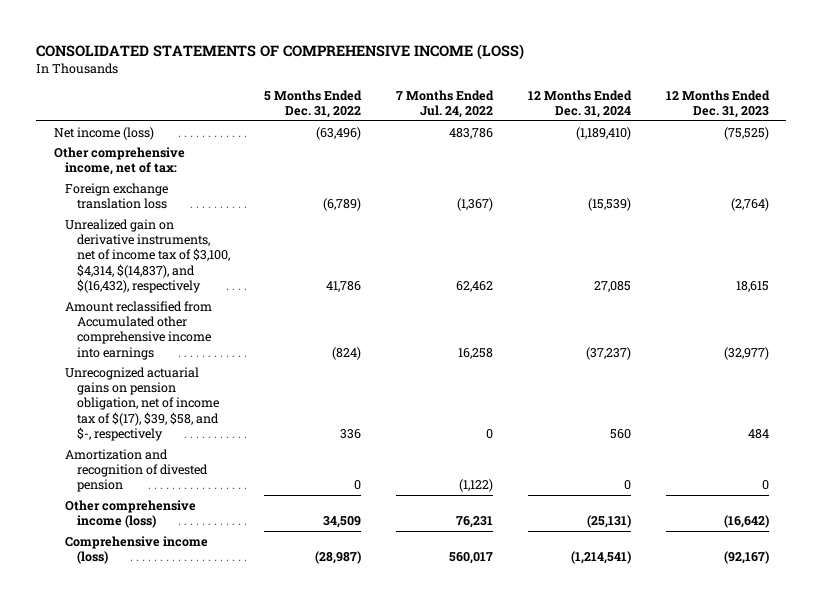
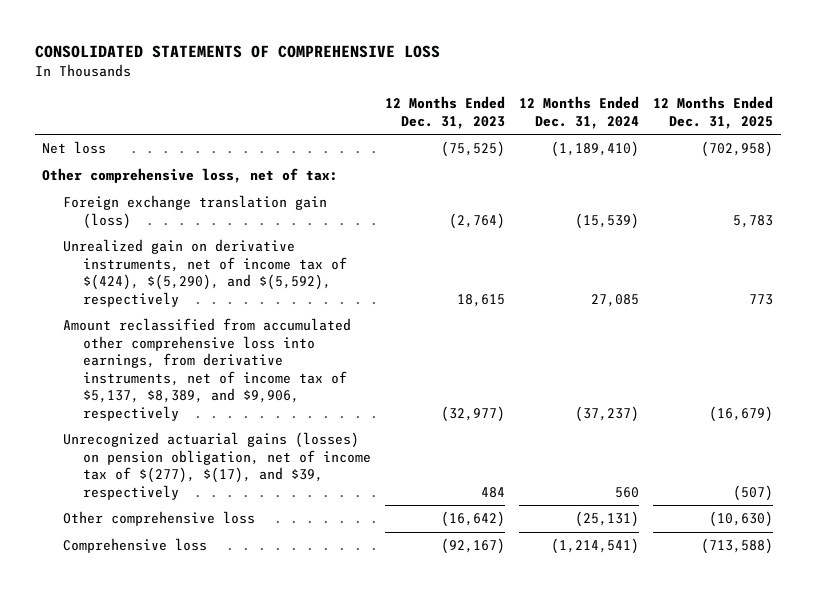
- CONSOLIDATED STATEMENTS OF COMPREHENSIVE INCOME (LOSS)
+ CONSOLIDATED STATEMENTS OF COMPREHENSIVE LOSS
- | 5 Months Ended Dec. 31, 2022 | 7 Months Ended Jul. 24, 2022 | 12 Months Ended Dec. 31, 2024 | 12 Months Ended Dec. 31, 2023
+ | 12 Months Ended Dec. 31, 2023 | 12 Months Ended Dec. 31, 2024 | 12 Months Ended Dec. 31, 2025
- Net income (loss) | (63,496) | 483,786 | (1,189,410) | (75,525)
- Other comprehensive income, net of tax:
- Foreign exchange translation loss | (6,789) | (1,367) | (15,539) | (2,764)
- Unrealized gain on derivative instruments, net of income tax of $3,100, $4,314, $(14,837), and $(16,432), respectively | 41,786 | 62,462 | 27,085 | 18,615
- Amount reclassified from Accumulated other comprehensive income into earnings | (824) | 16,258 | (37,237) | (32,977)
- Unrecognized actuarial gains on pension obligation, net of income tax of $(17), $39, $58, and $-, respectively | 336 | 0 | 560 | 484
- Amortization and recognition of divested pension | 0 | (1,122) | 0 | 0
- Other comprehensive income (loss) | 34,509 | 76,231 | (25,131) | (16,642)
- Comprehensive income (loss) | (28,987) | 560,017 | (1,214,541) | (92,167)
+ Net loss | (75,525) | (1,189,410) | (702,958)
+ Other comprehensive loss, net of tax:
+ Foreign exchange translation gain (loss) | (2,764) | (15,539) | 5,783
+ Unrealized gain on derivative instruments, net of income tax of $(424), $(5,290), and $(5,592), respectively | 18,615 | 27,085 | 773
+ Amount reclassified from accumulated other comprehensive loss into earnings, from derivative instruments, net of income tax of $5,137, $8,389, and $9,906, respectively | (32,977) | (37,237) | (16,679)
+ Unrecognized actuarial gains (losses) on pension obligation, net of income tax of $(277), $(17), and $39, respectively | 484 | 560 | (507)
+ Other comprehensive loss | (16,642) | (25,131) | (10,630)
+ Comprehensive loss | (92,167) | (1,214,541) | (713,588)

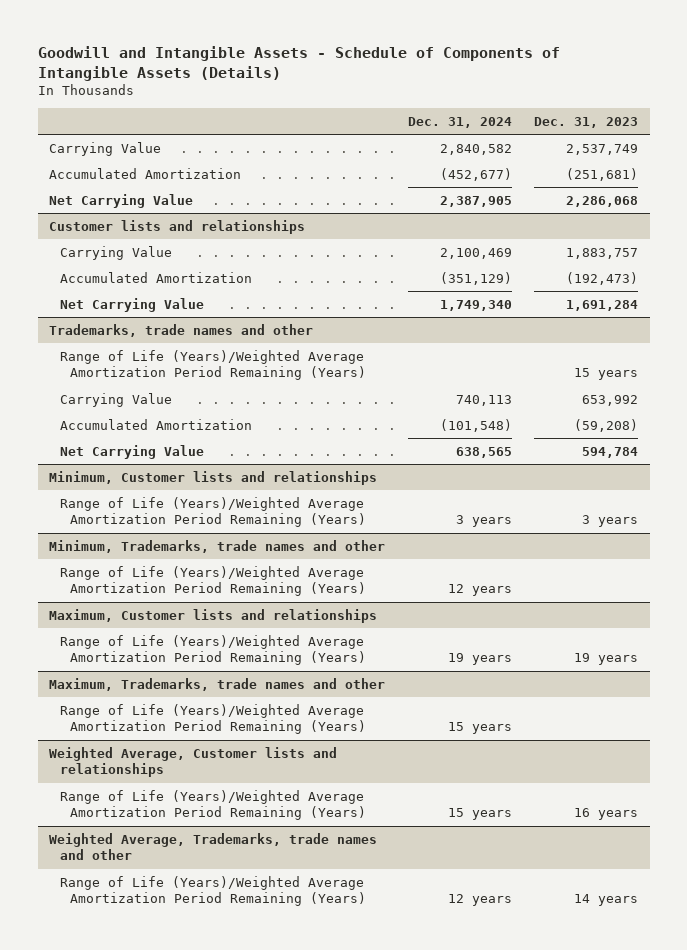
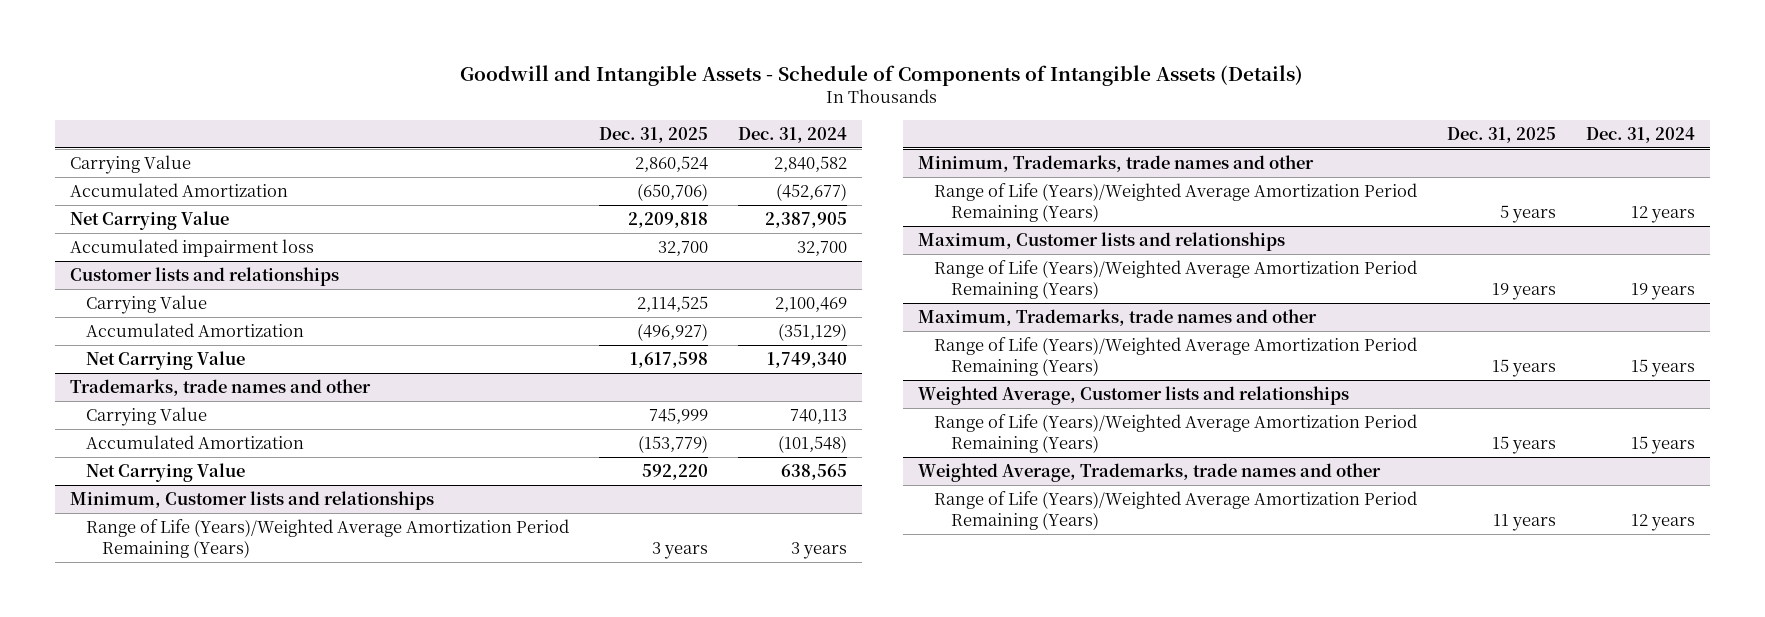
- | Dec. 31, 2024 | Dec. 31, 2023
+ | Dec. 31, 2025 | Dec. 31, 2024
+ Accumulated impairment loss | 32,700 | 32,700
@ Trademarks, trade names and other
- Range of Life (Years)/Weighted Average Amortization Period Remaining (Years) | | 15 years

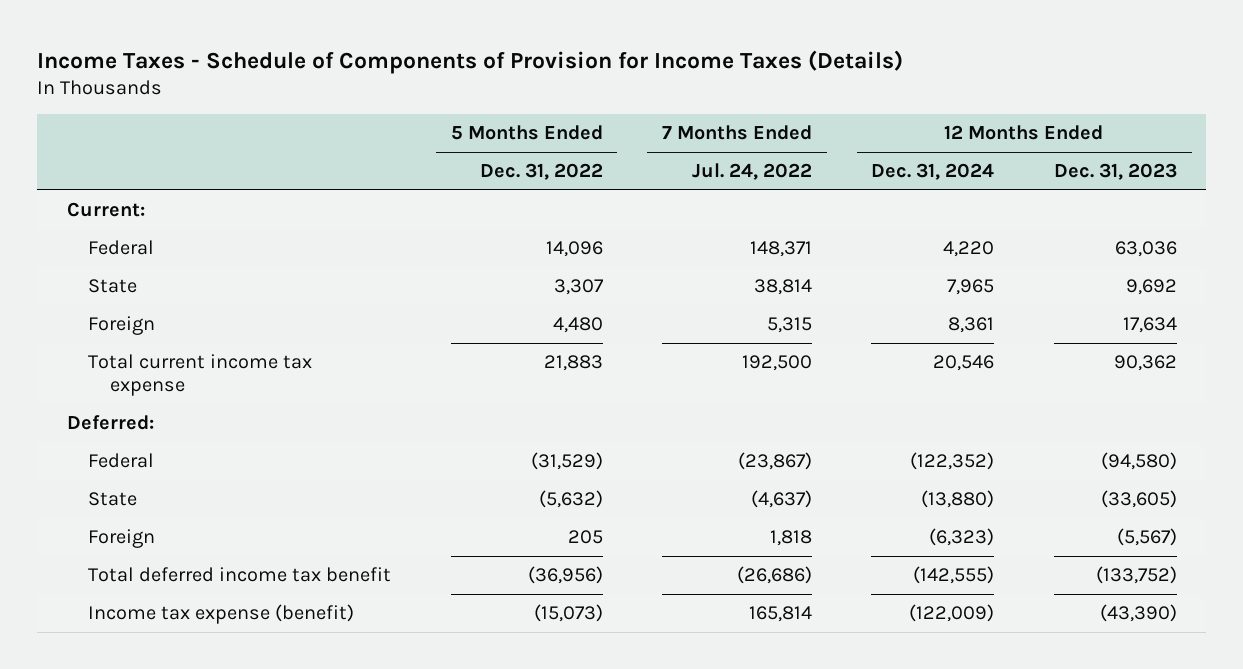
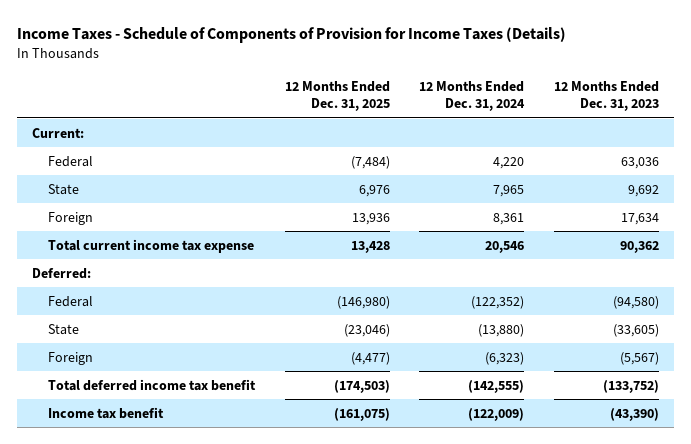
- | 5 Months Ended Dec. 31, 2022 | 7 Months Ended Jul. 24, 2022 | 12 Months Ended Dec. 31, 2024 | 12 Months Ended Dec. 31, 2023
+ | 12 Months Ended Dec. 31, 2025 | 12 Months Ended Dec. 31, 2024 | 12 Months Ended Dec. 31, 2023
- Income tax expense (benefit) | (15,073) | 165,814 | (122,009) | (43,390)
+ Income tax benefit | (161,075) | (122,009) | (43,390)

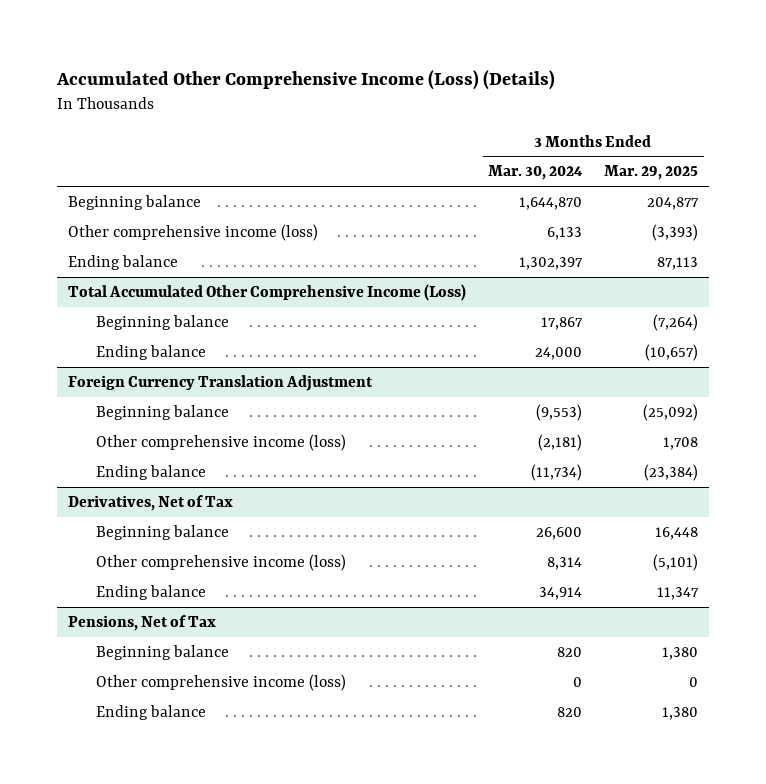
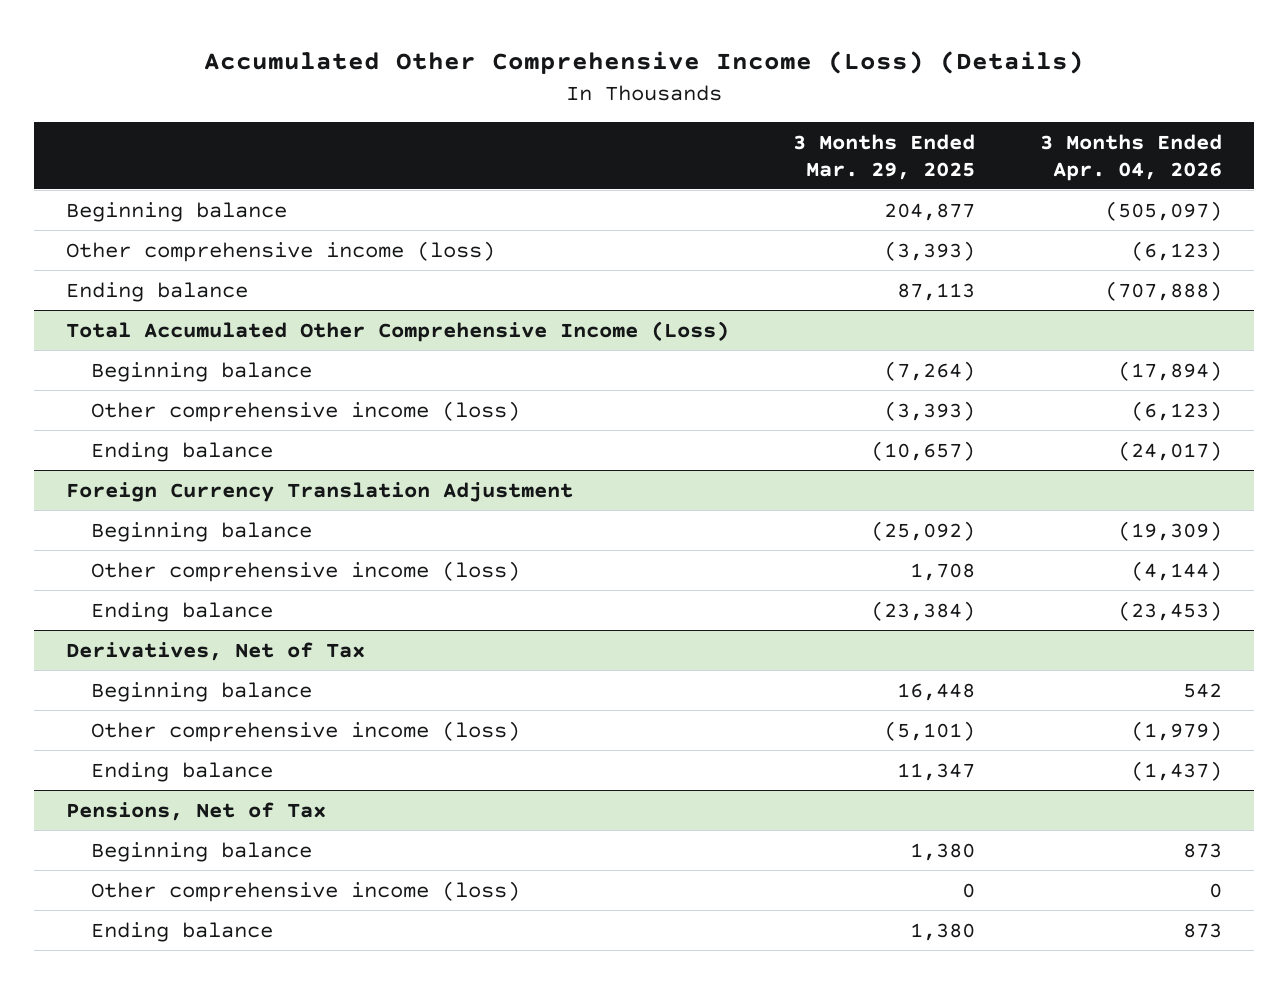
- | 3 Months Ended Mar. 30, 2024 | 3 Months Ended Mar. 29, 2025
+ | 3 Months Ended Mar. 29, 2025 | 3 Months Ended Apr. 04, 2026
@ Total Accumulated Other Comprehensive Income (Loss)
+ Other comprehensive income (loss) | (3,393) | (6,123)

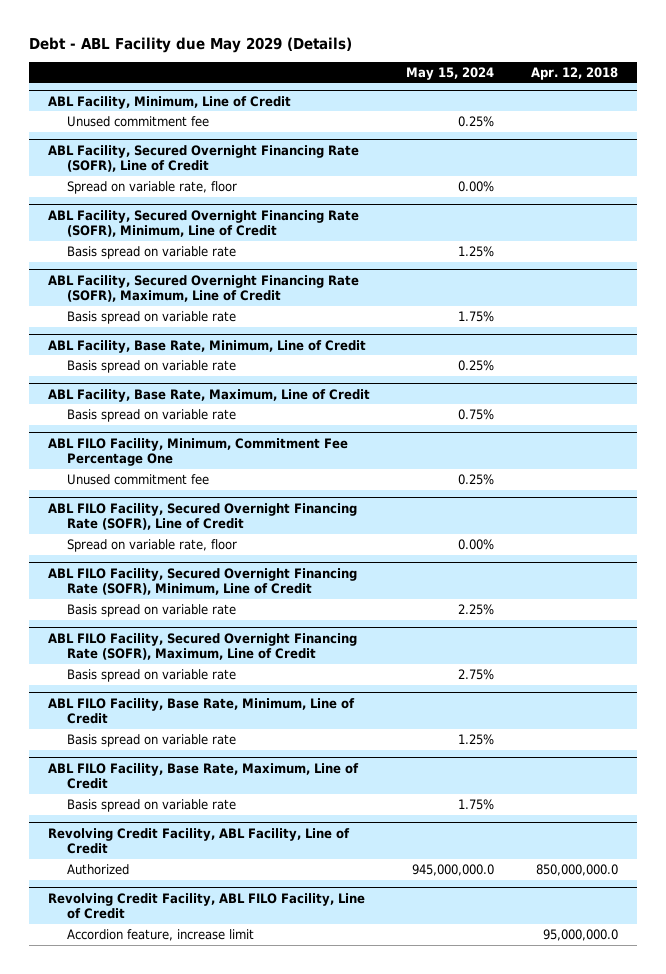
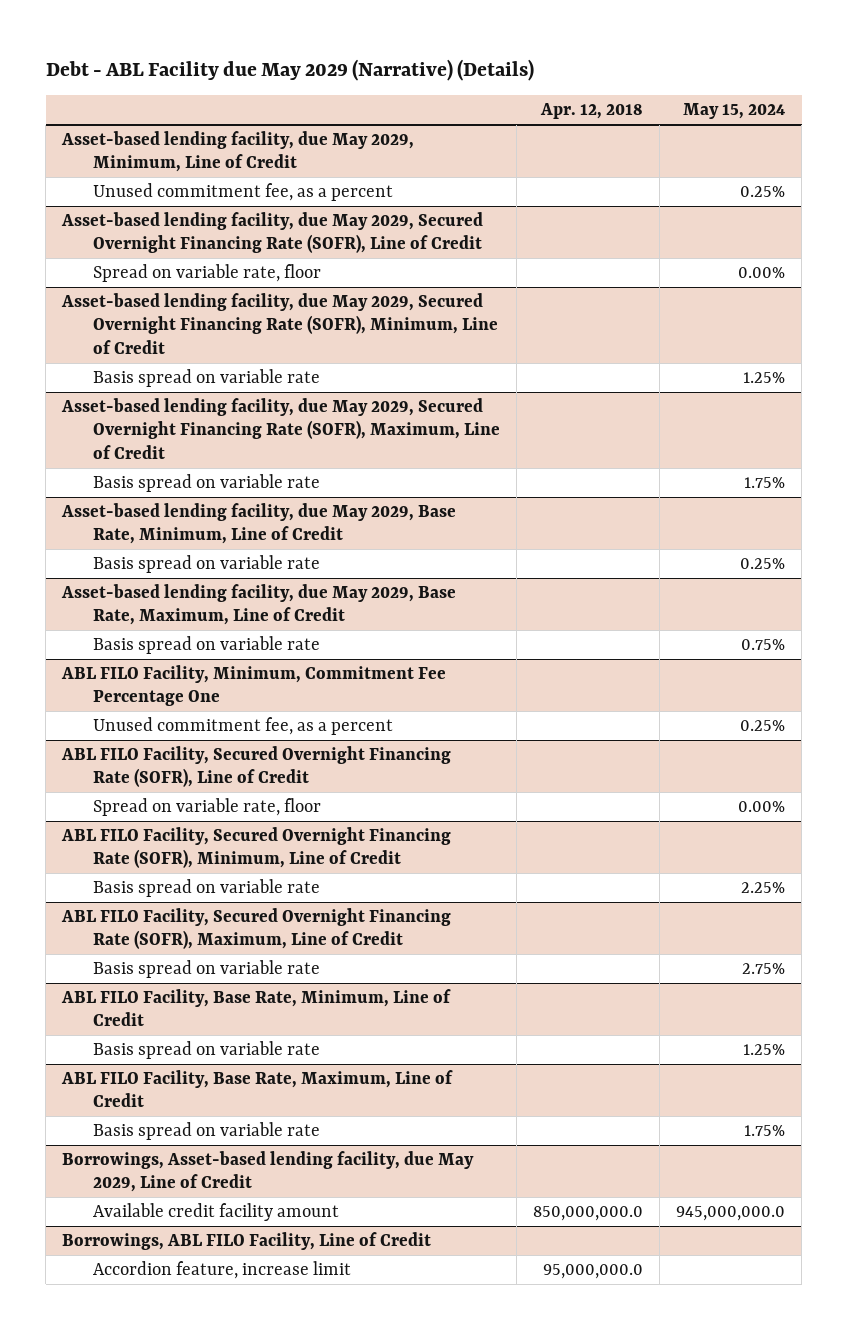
- Debt - ABL Facility due May 2029 (Details)
+ Debt - ABL Facility due May 2029 (Narrative) (Details)
- | May 15, 2024 | Apr. 12, 2018
+ | Apr. 12, 2018 | May 15, 2024
- ABL Facility, Minimum, Line of Credit
- Unused commitment fee | 0.25% |
- ABL Facility, Secured Overnight Financing Rate (SOFR), Line of Credit
+ Asset-based lending facility, due May 2029, Minimum, Line of Credit
+ Unused commitment fee, as a percent | | 0.25%
+ Asset-based lending facility, due May 2029, Secured Overnight Financing Rate (SOFR), Line of Credit
- ABL Facility, Secured Overnight Financing Rate (SOFR), Minimum, Line of Credit
+ Asset-based lending facility, due May 2029, Secured Overnight Financing Rate (SOFR), Minimum, Line of Credit
- ABL Facility, Secured Overnight Financing Rate (SOFR), Maximum, Line of Credit
+ Asset-based lending facility, due May 2029, Secured Overnight Financing Rate (SOFR), Maximum, Line of Credit
- ABL Facility, Base Rate, Minimum, Line of Credit
+ Asset-based lending facility, due May 2029, Base Rate, Minimum, Line of Credit
- ABL Facility, Base Rate, Maximum, Line of Credit
+ Asset-based lending facility, due May 2029, Base Rate, Maximum, Line of Credit
@ ABL FILO Facility, Minimum, Commitment Fee Percentage One
- Unused commitment fee | 0.25% |
+ Unused commitment fee, as a percent | | 0.25%
- Revolving Credit Facility, ABL Facility, Line of Credit
- Authorized | 945,000,000.0 | 850,000,000.0
- Revolving Credit Facility, ABL FILO Facility, Line of Credit
+ Borrowings, Asset-based lending facility, due May 2029, Line of Credit
+ Available credit facility amount | 850,000,000.0 | 945,000,000.0
+ Borrowings, ABL FILO Facility, Line of Credit

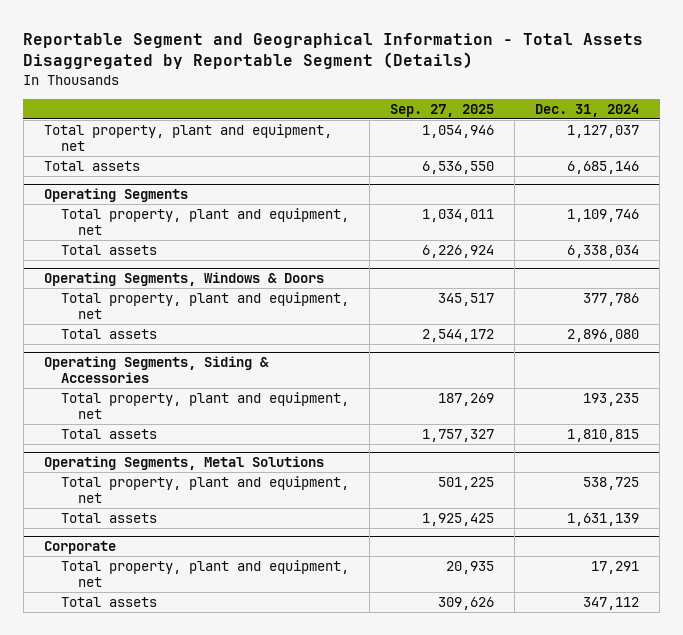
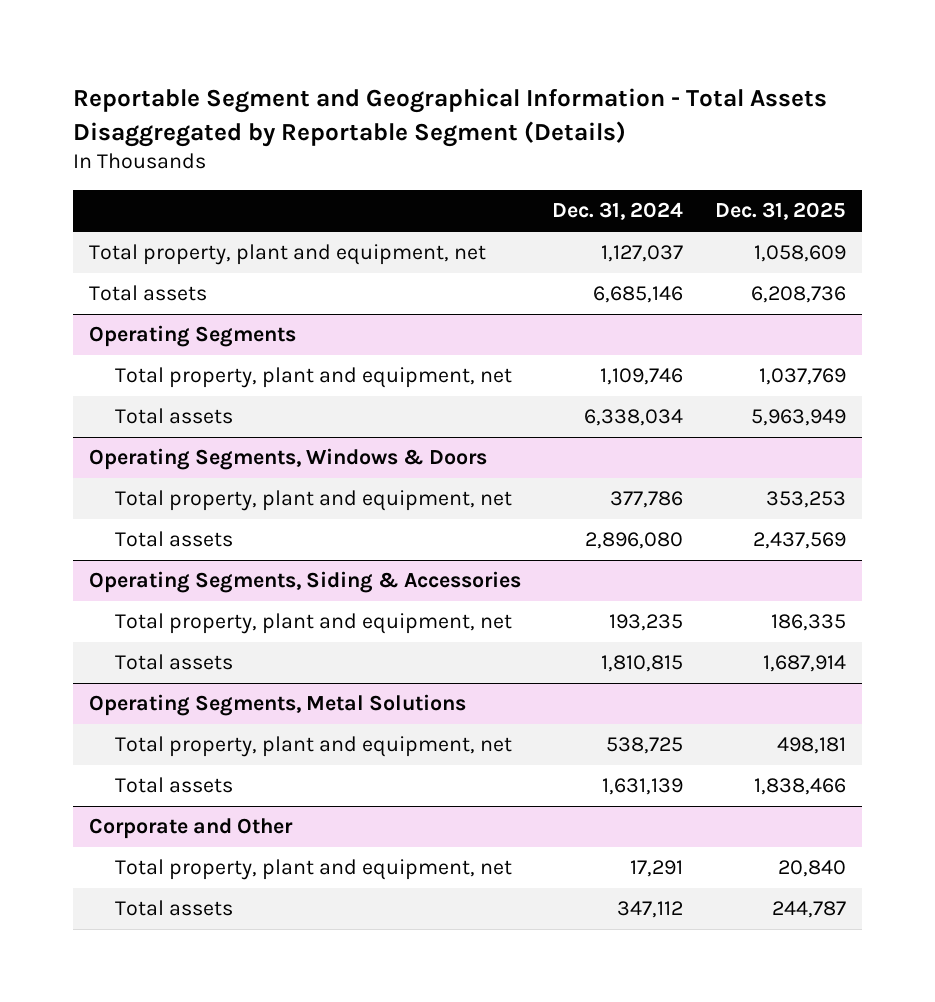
- | Sep. 27, 2025 | Dec. 31, 2024
+ | Dec. 31, 2024 | Dec. 31, 2025
- Corporate
+ Corporate and Other

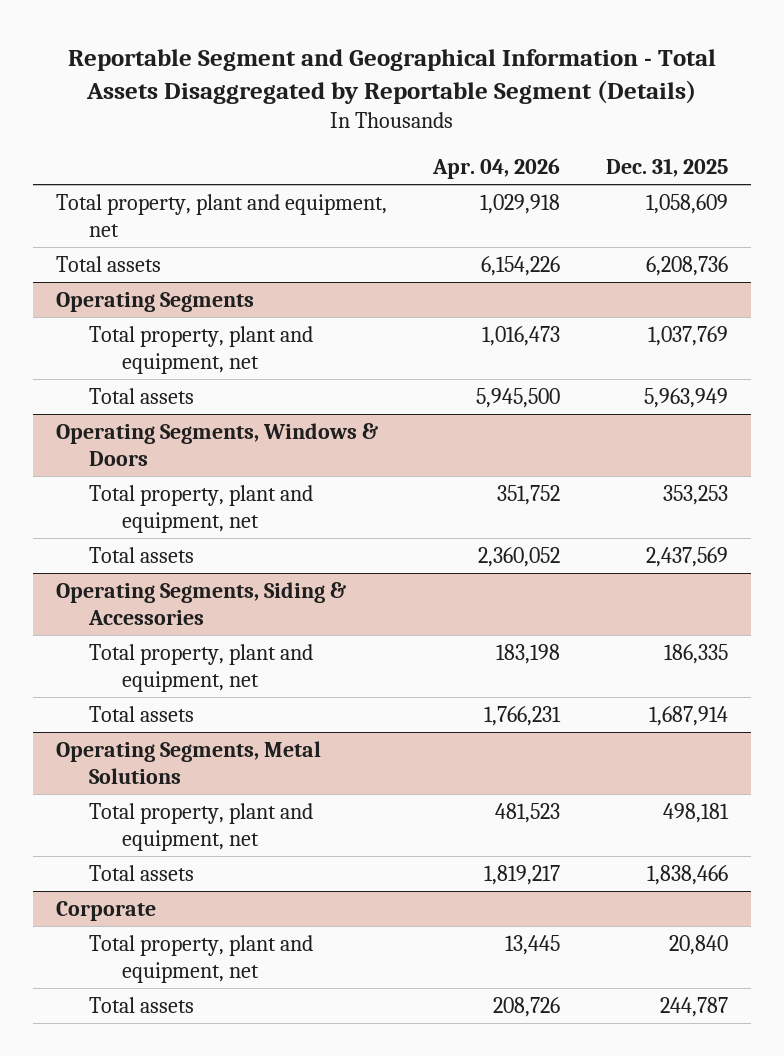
- | Dec. 31, 2024 | Dec. 31, 2025
+ | Apr. 04, 2026 | Dec. 31, 2025
- Corporate and Other
+ Corporate

